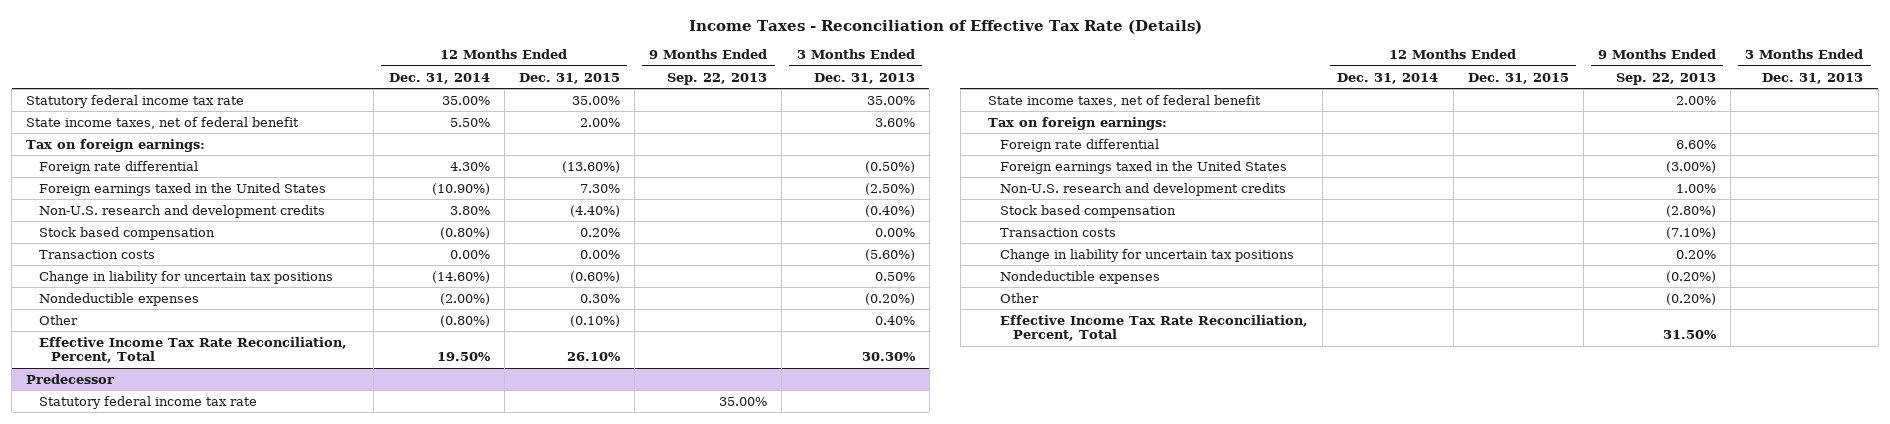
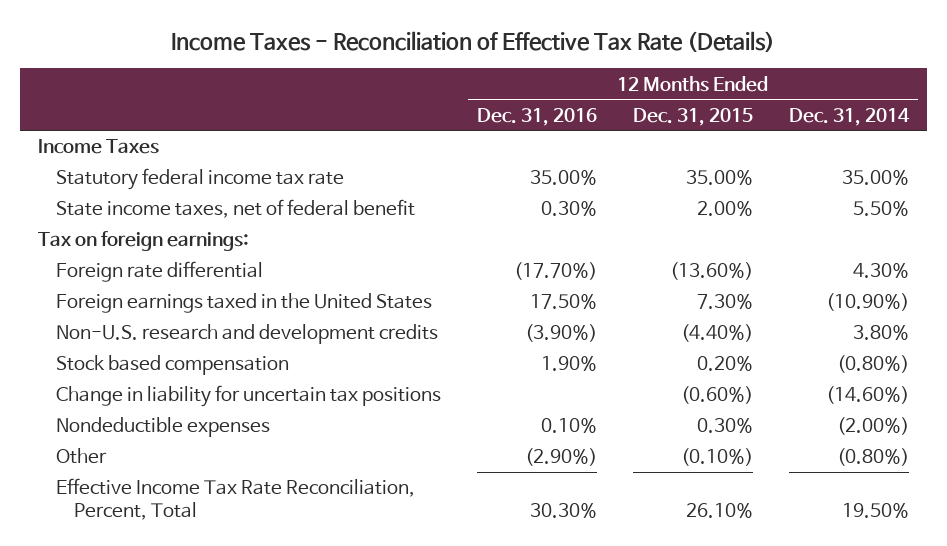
- | 12 Months Ended Dec. 31, 2014 | 12 Months Ended Dec. 31, 2015 | 9 Months Ended Sep. 22, 2013 | 3 Months Ended Dec. 31, 2013
+ | 12 Months Ended Dec. 31, 2016 | 12 Months Ended Dec. 31, 2015 | 12 Months Ended Dec. 31, 2014
+ Income Taxes
- Transaction costs | 0.00% | 0.00% | | (5.60%)
- Predecessor
- Statutory federal income tax rate | | | 35.00% |
- State income taxes, net of federal benefit | | | 2.00% |
- Tax on foreign earnings:
- Foreign rate differential | | | 6.60% |
- Foreign earnings taxed in the United States | | | (3.00%) |
- Non-U.S. research and development credits | | | 1.00% |
- Stock based compensation | | | (2.80%) |
- Transaction costs | | | (7.10%) |
- Change in liability for uncertain tax positions | | | 0.20% |
- Nondeductible expenses | | | (0.20%) |
- Other | | | (0.20%) |
- Effective Income Tax Rate Reconciliation, Percent, Total | | | 31.50% |

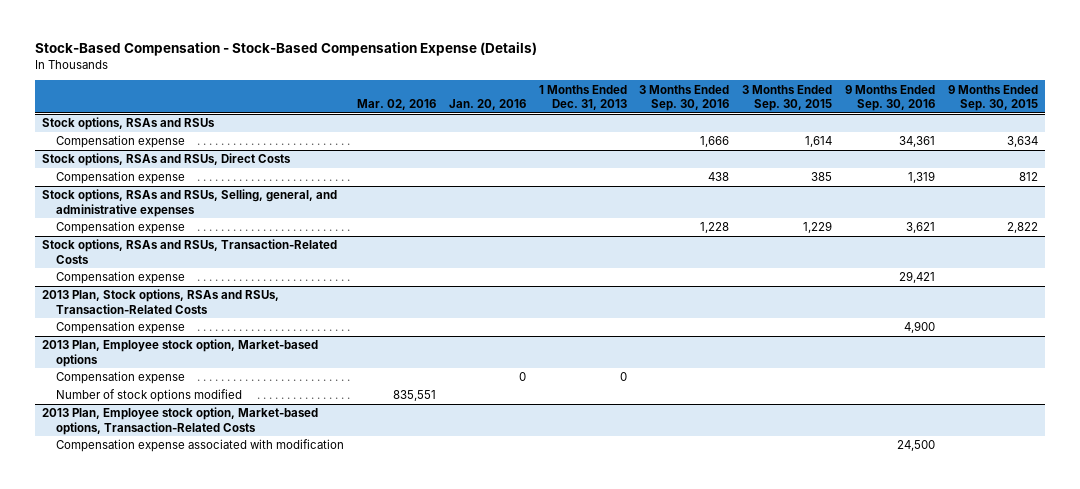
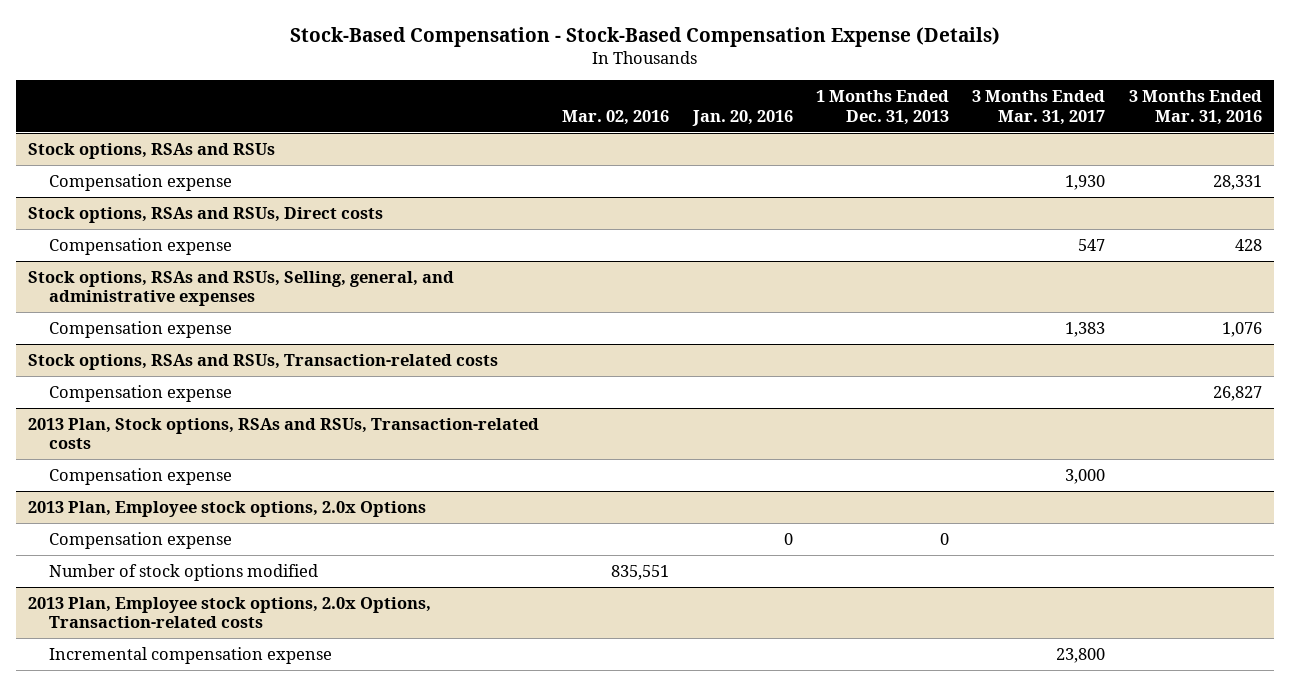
- | Mar. 02, 2016 | Jan. 20, 2016 | 1 Months Ended Dec. 31, 2013 | 3 Months Ended Sep. 30, 2016 | 3 Months Ended Sep. 30, 2015 | 9 Months Ended Sep. 30, 2016 | 9 Months Ended Sep. 30, 2015
+ | Mar. 02, 2016 | Jan. 20, 2016 | 1 Months Ended Dec. 31, 2013 | 3 Months Ended Mar. 31, 2017 | 3 Months Ended Mar. 31, 2016
- Stock options, RSAs and RSUs, Direct Costs
+ Stock options, RSAs and RSUs, Direct costs
- Stock options, RSAs and RSUs, Transaction-Related Costs
+ Stock options, RSAs and RSUs, Transaction-related costs
- 2013 Plan, Stock options, RSAs and RSUs, Transaction-Related Costs
+ 2013 Plan, Stock options, RSAs and RSUs, Transaction-related costs
- 2013 Plan, Employee stock option, Market-based options
+ 2013 Plan, Employee stock options, 2.0x Options
- 2013 Plan, Employee stock option, Market-based options, Transaction-Related Costs
- Compensation expense associated with modification | | | | | | 24,500 |
+ 2013 Plan, Employee stock options, 2.0x Options, Transaction-related costs
+ Incremental compensation expense | | | | 23,800 |

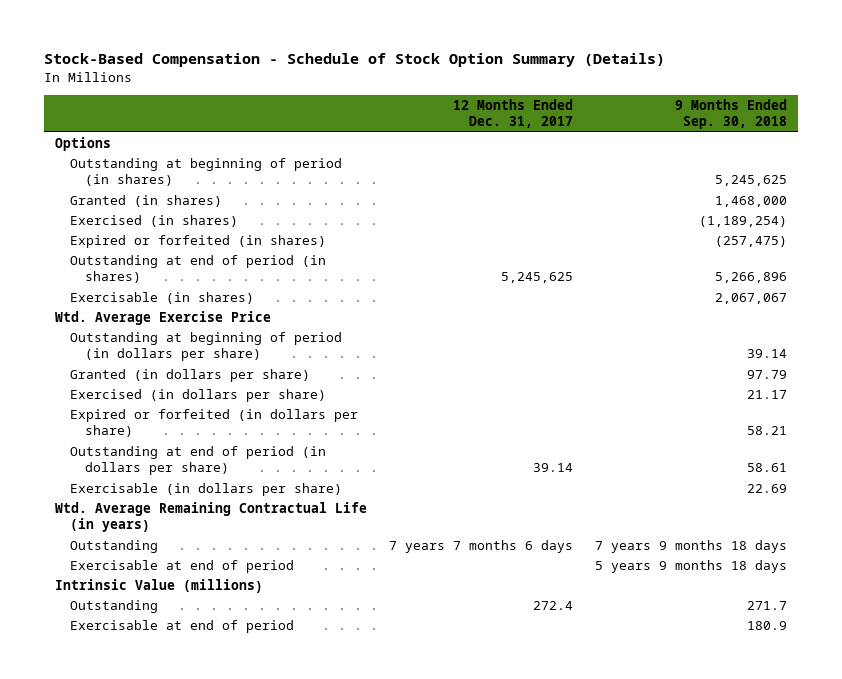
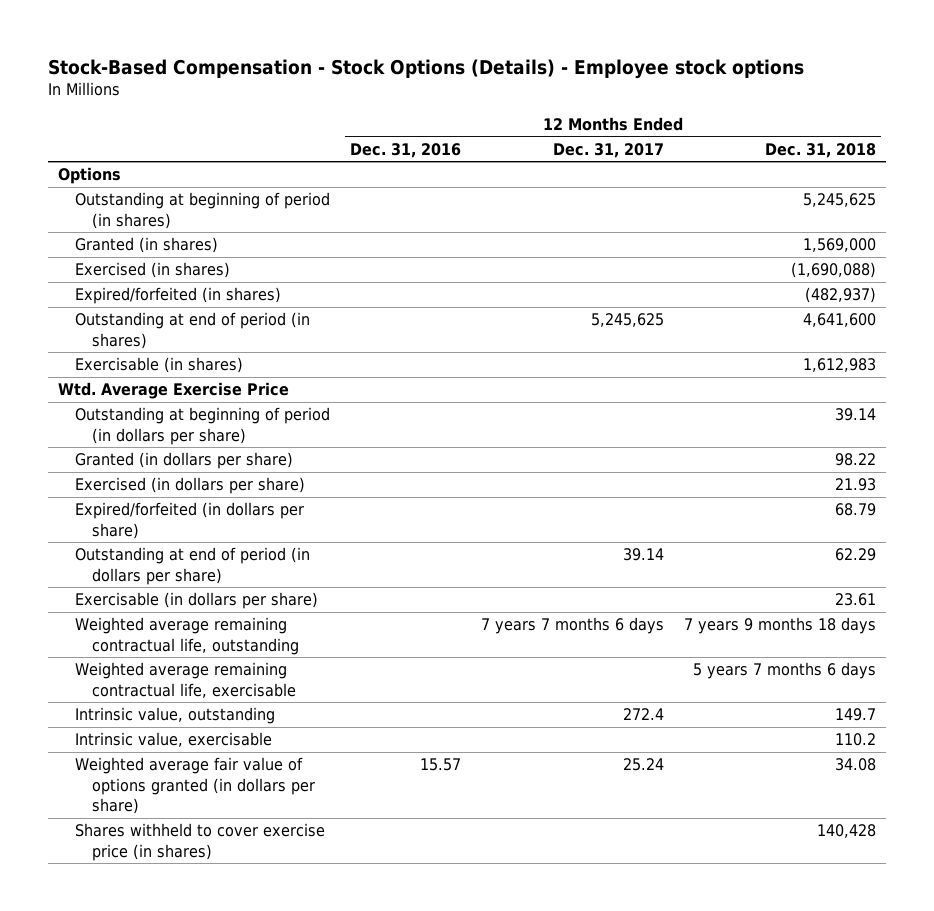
- Stock-Based Compensation - Schedule of Stock Option Summary (Details)
+ Stock-Based Compensation - Stock Options (Details) - Employee stock options
- | 12 Months Ended Dec. 31, 2017 | 9 Months Ended Sep. 30, 2018
+ | 12 Months Ended Dec. 31, 2016 | 12 Months Ended Dec. 31, 2017 | 12 Months Ended Dec. 31, 2018
- Expired or forfeited (in shares) | | (257,475)
+ Expired/forfeited (in shares) | | | (482,937)
- Expired or forfeited (in dollars per share) | | 58.21
+ Expired/forfeited (in dollars per share) | | | 68.79
- Wtd. Average Remaining Contractual Life (in years)
- Outstanding | 7 years 7 months 6 days | 7 years 9 months 18 days
- Exercisable at end of period | | 5 years 9 months 18 days
- Intrinsic Value (millions)
- Outstanding | 272.4 | 271.7
- Exercisable at end of period | | 180.9
+ Weighted average remaining contractual life, outstanding | | 7 years 7 months 6 days | 7 years 9 months 18 days
+ Weighted average remaining contractual life, exercisable | | | 5 years 7 months 6 days
+ Intrinsic value, outstanding | | 272.4 | 149.7
+ Intrinsic value, exercisable | | | 110.2
+ Weighted average fair value of options granted (in dollars per share) | 15.57 | 25.24 | 34.08
+ Shares withheld to cover exercise price (in shares) | | | 140,428

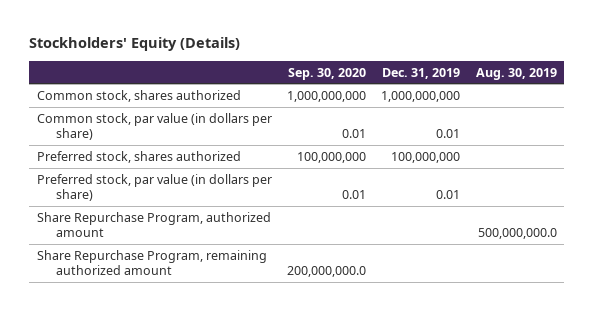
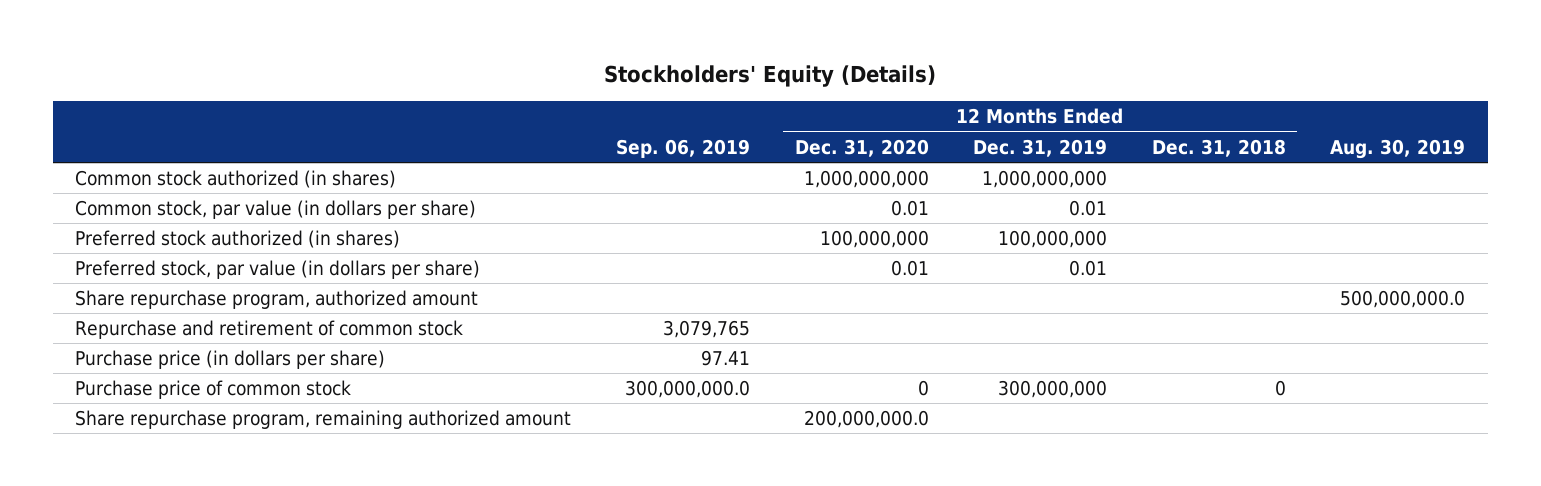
- | Sep. 30, 2020 | Dec. 31, 2019 | Aug. 30, 2019
+ | Sep. 06, 2019 | 12 Months Ended Dec. 31, 2020 | 12 Months Ended Dec. 31, 2019 | 12 Months Ended Dec. 31, 2018 | Aug. 30, 2019
- Common stock, shares authorized | 1,000,000,000 | 1,000,000,000 |
+ Common stock authorized (in shares) | | 1,000,000,000 | 1,000,000,000 | |
- Preferred stock, shares authorized | 100,000,000 | 100,000,000 |
+ Preferred stock authorized (in shares) | | 100,000,000 | 100,000,000 | |
- Share Repurchase Program, authorized amount | | | 500,000,000.0
- Share Repurchase Program, remaining authorized amount | 200,000,000.0 | |
+ Share repurchase program, authorized amount | | | | | 500,000,000.0
+ Repurchase and retirement of common stock | 3,079,765 | | | |
+ Purchase price (in dollars per share) | 97.41 | | | |
+ Purchase price of common stock | 300,000,000.0 | 0 | 300,000,000 | 0 |
+ Share repurchase program, remaining authorized amount | | 200,000,000.0 | | |

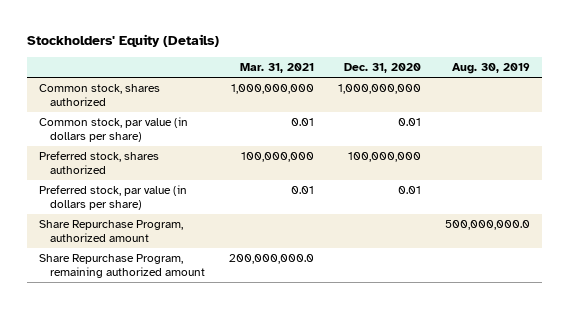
- | Sep. 06, 2019 | 12 Months Ended Dec. 31, 2020 | 12 Months Ended Dec. 31, 2019 | 12 Months Ended Dec. 31, 2018 | Aug. 30, 2019
+ | Mar. 31, 2021 | Dec. 31, 2020 | Aug. 30, 2019
- Common stock authorized (in shares) | | 1,000,000,000 | 1,000,000,000 | |
+ Common stock, shares authorized | 1,000,000,000 | 1,000,000,000 |
- Preferred stock authorized (in shares) | | 100,000,000 | 100,000,000 | |
+ Preferred stock, shares authorized | 100,000,000 | 100,000,000 |
- Share repurchase program, authorized amount | | | | | 500,000,000.0
- Repurchase and retirement of common stock | 3,079,765 | | | |
- Purchase price (in dollars per share) | 97.41 | | | |
- Purchase price of common stock | 300,000,000.0 | 0 | 300,000,000 | 0 |
- Share repurchase program, remaining authorized amount | | 200,000,000.0 | | |
+ Share Repurchase Program, authorized amount | | | 500,000,000.0
+ Share Repurchase Program, remaining authorized amount | 200,000,000.0 | |

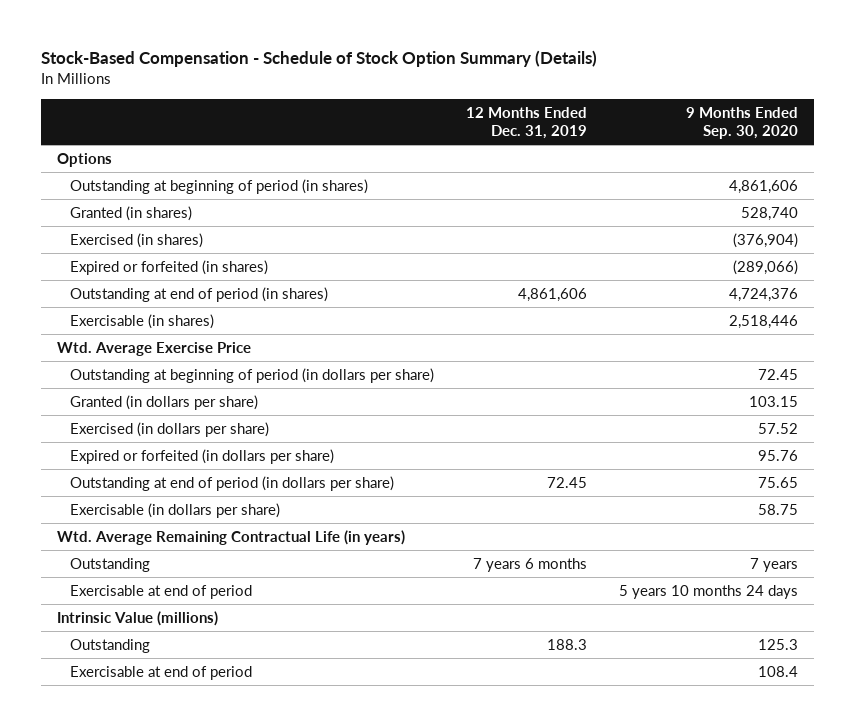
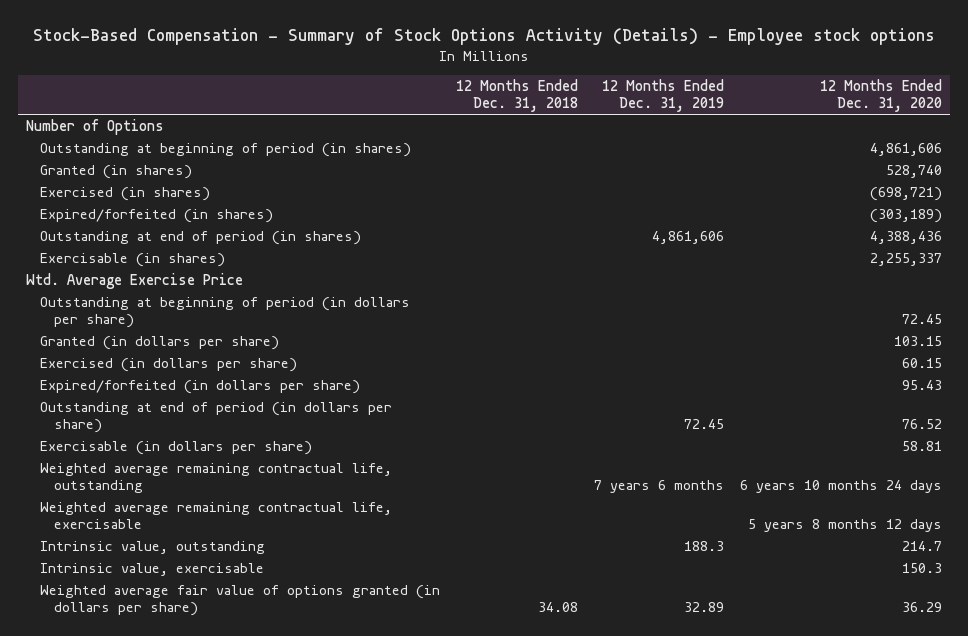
- Stock-Based Compensation - Schedule of Stock Option Summary (Details)
+ Stock-Based Compensation - Summary of Stock Options Activity (Details) - Employee stock options
- | 12 Months Ended Dec. 31, 2019 | 9 Months Ended Sep. 30, 2020
+ | 12 Months Ended Dec. 31, 2018 | 12 Months Ended Dec. 31, 2019 | 12 Months Ended Dec. 31, 2020
- Options
+ Number of Options
- Expired or forfeited (in shares) | | (289,066)
+ Expired/forfeited (in shares) | | | (303,189)
- Expired or forfeited (in dollars per share) | | 95.76
+ Expired/forfeited (in dollars per share) | | | 95.43
- Wtd. Average Remaining Contractual Life (in years)
- Outstanding | 7 years 6 months | 7 years
- Exercisable at end of period | | 5 years 10 months 24 days
- Intrinsic Value (millions)
- Outstanding | 188.3 | 125.3
- Exercisable at end of period | | 108.4
+ Weighted average remaining contractual life, outstanding | | 7 years 6 months | 6 years 10 months 24 days
+ Weighted average remaining contractual life, exercisable | | | 5 years 8 months 12 days
+ Intrinsic value, outstanding | | 188.3 | 214.7
+ Intrinsic value, exercisable | | | 150.3
+ Weighted average fair value of options granted (in dollars per share) | 34.08 | 32.89 | 36.29

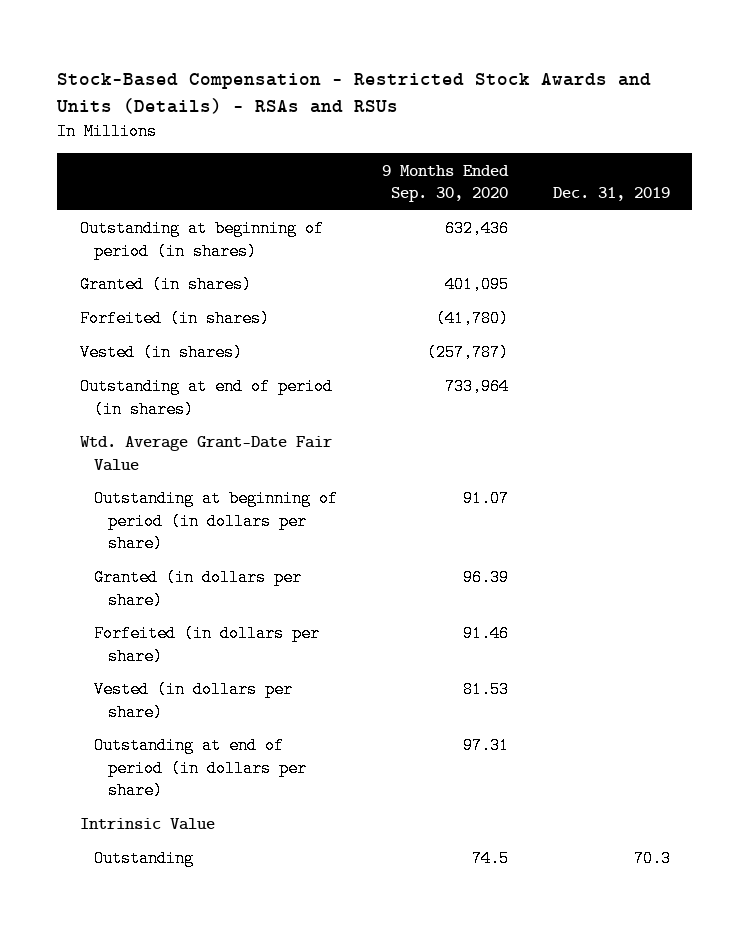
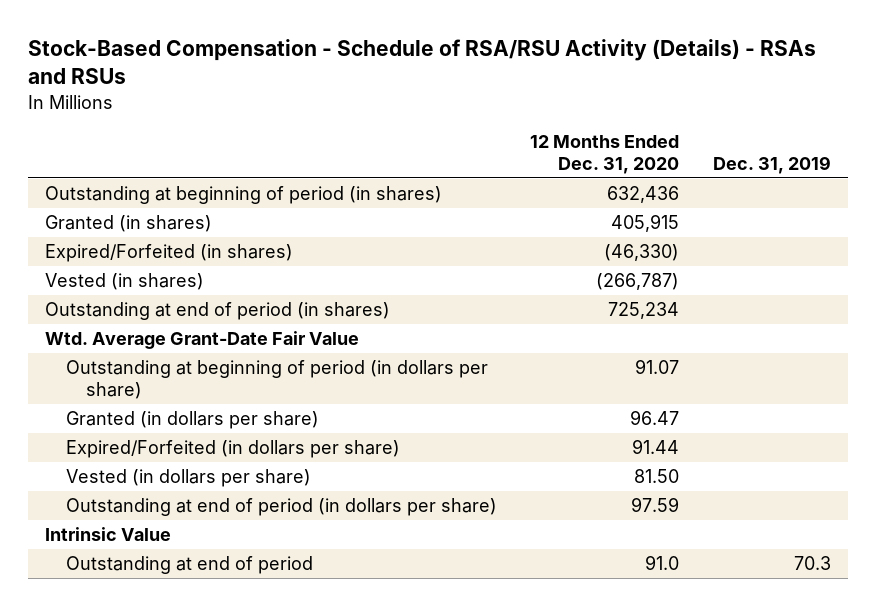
- Stock-Based Compensation - Restricted Stock Awards and Units (Details) - RSAs and RSUs
+ Stock-Based Compensation - Schedule of RSA/RSU Activity (Details) - RSAs and RSUs
- | 9 Months Ended Sep. 30, 2020 | Dec. 31, 2019
+ | 12 Months Ended Dec. 31, 2020 | Dec. 31, 2019
- Forfeited (in shares) | (41,780) |
+ Expired/Forfeited (in shares) | (46,330) |
- Forfeited (in dollars per share) | 91.46 |
+ Expired/Forfeited (in dollars per share) | 91.44 |
- Outstanding | 74.5 | 70.3
+ Outstanding at end of period | 91.0 | 70.3

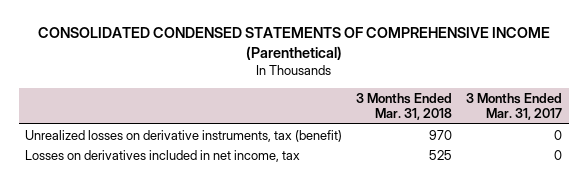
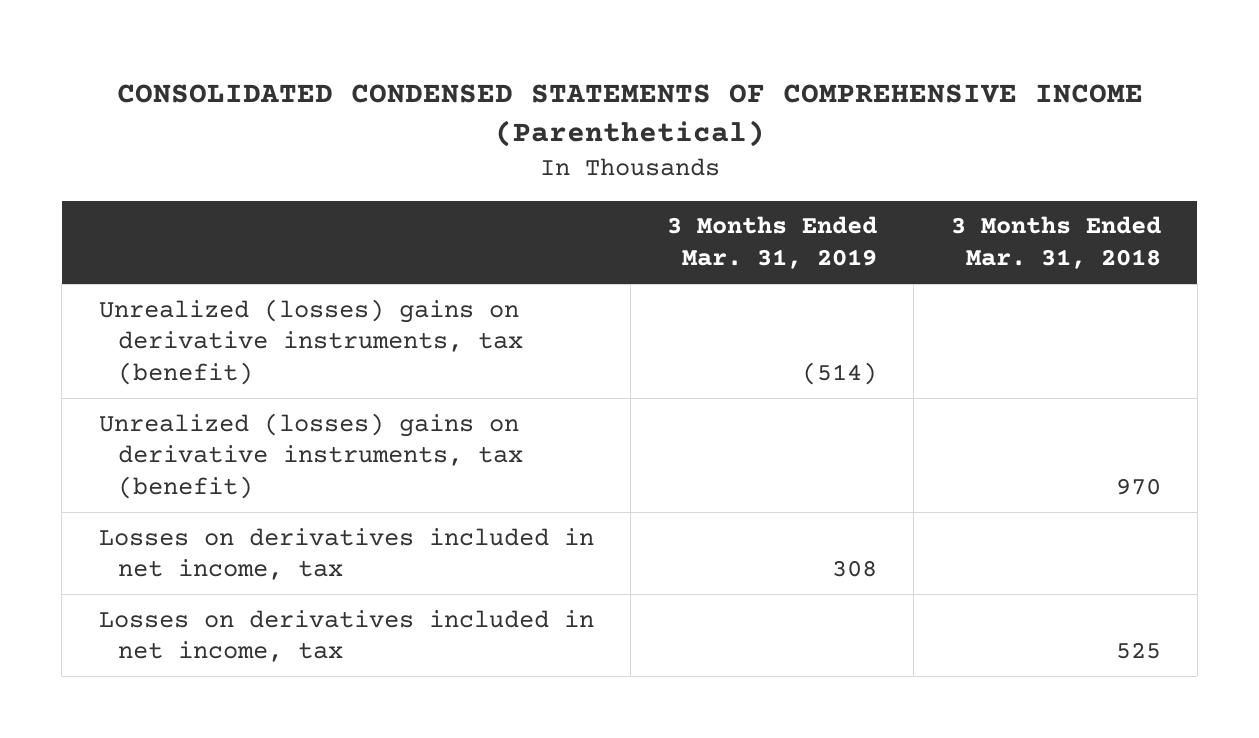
- | 3 Months Ended Mar. 31, 2018 | 3 Months Ended Mar. 31, 2017
+ | 3 Months Ended Mar. 31, 2019 | 3 Months Ended Mar. 31, 2018
- Unrealized losses on derivative instruments, tax (benefit) | 970 | 0
+ Unrealized (losses) gains on derivative instruments, tax (benefit) | (514) |
+ Unrealized (losses) gains on derivative instruments, tax (benefit) | | 970
+ Losses on derivatives included in net income, tax | 308 |

